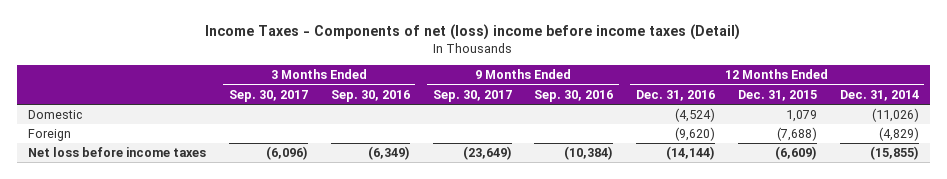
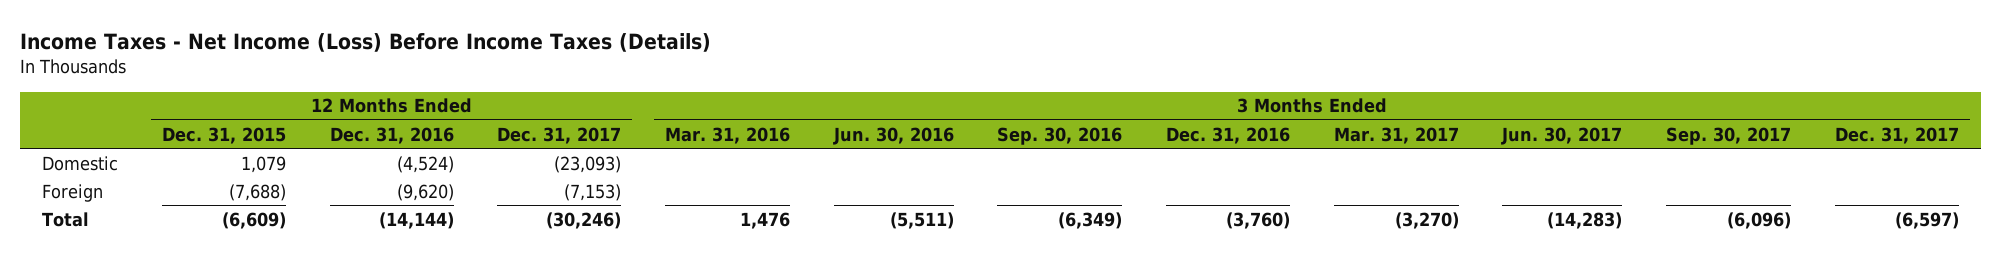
- Income Taxes - Components of net (loss) income before income taxes (Detail)
+ Income Taxes - Net Income (Loss) Before Income Taxes (Details)
- | 3 Months Ended Sep. 30, 2017 | 3 Months Ended Sep. 30, 2016 | 9 Months Ended Sep. 30, 2017 | 9 Months Ended Sep. 30, 2016 | 12 Months Ended Dec. 31, 2016 | 12 Months Ended Dec. 31, 2015 | 12 Months Ended Dec. 31, 2014
+ | 12 Months Ended Dec. 31, 2015 | 12 Months Ended Dec. 31, 2016 | 12 Months Ended Dec. 31, 2017 | 3 Months Ended Mar. 31, 2016 | 3 Months Ended Jun. 30, 2016 | 3 Months Ended Sep. 30, 2016 | 3 Months Ended Dec. 31, 2016 | 3 Months Ended Mar. 31, 2017 | 3 Months Ended Jun. 30, 2017 | 3 Months Ended Sep. 30, 2017 | 3 Months Ended Dec. 31, 2017
- Net loss before income taxes | (6,096) | (6,349) | (23,649) | (10,384) | (14,144) | (6,609) | (15,855)
+ Total | (6,609) | (14,144) | (30,246) | 1,476 | (5,511) | (6,349) | (3,760) | (3,270) | (14,283) | (6,096) | (6,597)

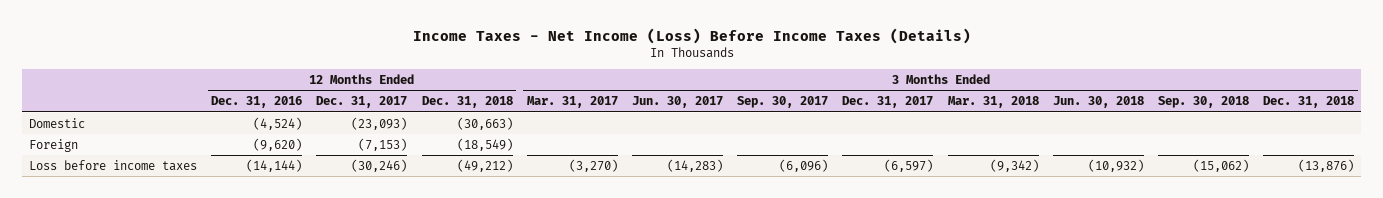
- | 12 Months Ended Dec. 31, 2015 | 12 Months Ended Dec. 31, 2016 | 12 Months Ended Dec. 31, 2017 | 3 Months Ended Mar. 31, 2016 | 3 Months Ended Jun. 30, 2016 | 3 Months Ended Sep. 30, 2016 | 3 Months Ended Dec. 31, 2016 | 3 Months Ended Mar. 31, 2017 | 3 Months Ended Jun. 30, 2017 | 3 Months Ended Sep. 30, 2017 | 3 Months Ended Dec. 31, 2017
+ | 12 Months Ended Dec. 31, 2016 | 12 Months Ended Dec. 31, 2017 | 12 Months Ended Dec. 31, 2018 | 3 Months Ended Mar. 31, 2017 | 3 Months Ended Jun. 30, 2017 | 3 Months Ended Sep. 30, 2017 | 3 Months Ended Dec. 31, 2017 | 3 Months Ended Mar. 31, 2018 | 3 Months Ended Jun. 30, 2018 | 3 Months Ended Sep. 30, 2018 | 3 Months Ended Dec. 31, 2018
- Total | (6,609) | (14,144) | (30,246) | 1,476 | (5,511) | (6,349) | (3,760) | (3,270) | (14,283) | (6,096) | (6,597)
+ Loss before income taxes | (14,144) | (30,246) | (49,212) | (3,270) | (14,283) | (6,096) | (6,597) | (9,342) | (10,932) | (15,062) | (13,876)

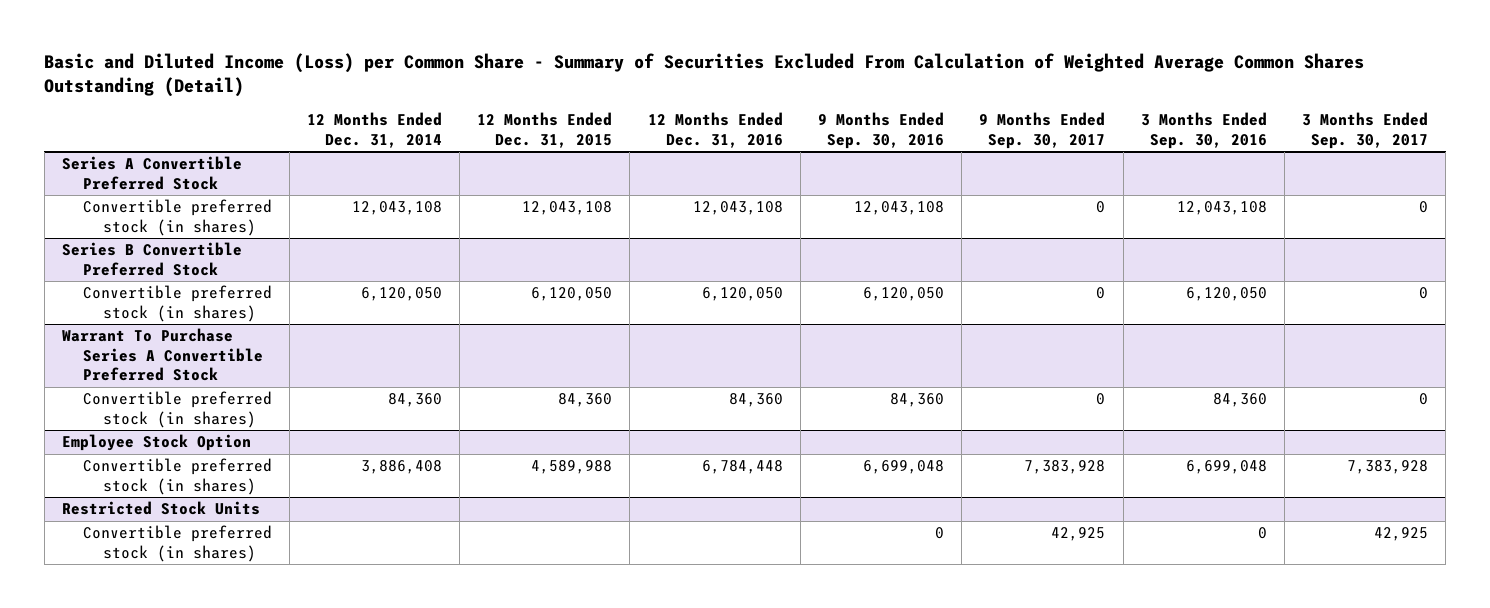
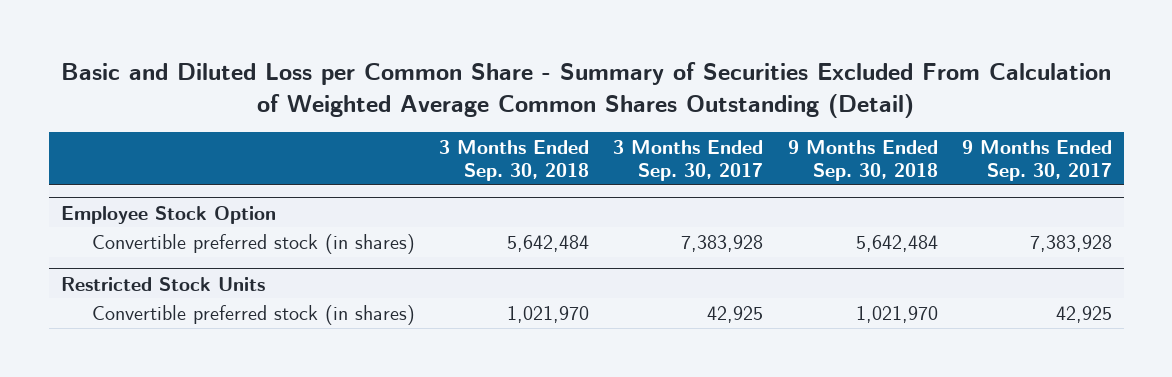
- Basic and Diluted Income (Loss) per Common Share - Summary of Securities Excluded From Calculation of Weighted Average Common Shares Outstanding (Detail)
+ Basic and Diluted Loss per Common Share - Summary of Securities Excluded From Calculation of Weighted Average Common Shares Outstanding (Detail)
- | 12 Months Ended Dec. 31, 2014 | 12 Months Ended Dec. 31, 2015 | 12 Months Ended Dec. 31, 2016 | 9 Months Ended Sep. 30, 2016 | 9 Months Ended Sep. 30, 2017 | 3 Months Ended Sep. 30, 2016 | 3 Months Ended Sep. 30, 2017
+ | 3 Months Ended Sep. 30, 2018 | 3 Months Ended Sep. 30, 2017 | 9 Months Ended Sep. 30, 2018 | 9 Months Ended Sep. 30, 2017
- Series A Convertible Preferred Stock
- Convertible preferred stock (in shares) | 12,043,108 | 12,043,108 | 12,043,108 | 12,043,108 | 0 | 12,043,108 | 0
- Series B Convertible Preferred Stock
- Convertible preferred stock (in shares) | 6,120,050 | 6,120,050 | 6,120,050 | 6,120,050 | 0 | 6,120,050 | 0
- Warrant To Purchase Series A Convertible Preferred Stock
- Convertible preferred stock (in shares) | 84,360 | 84,360 | 84,360 | 84,360 | 0 | 84,360 | 0

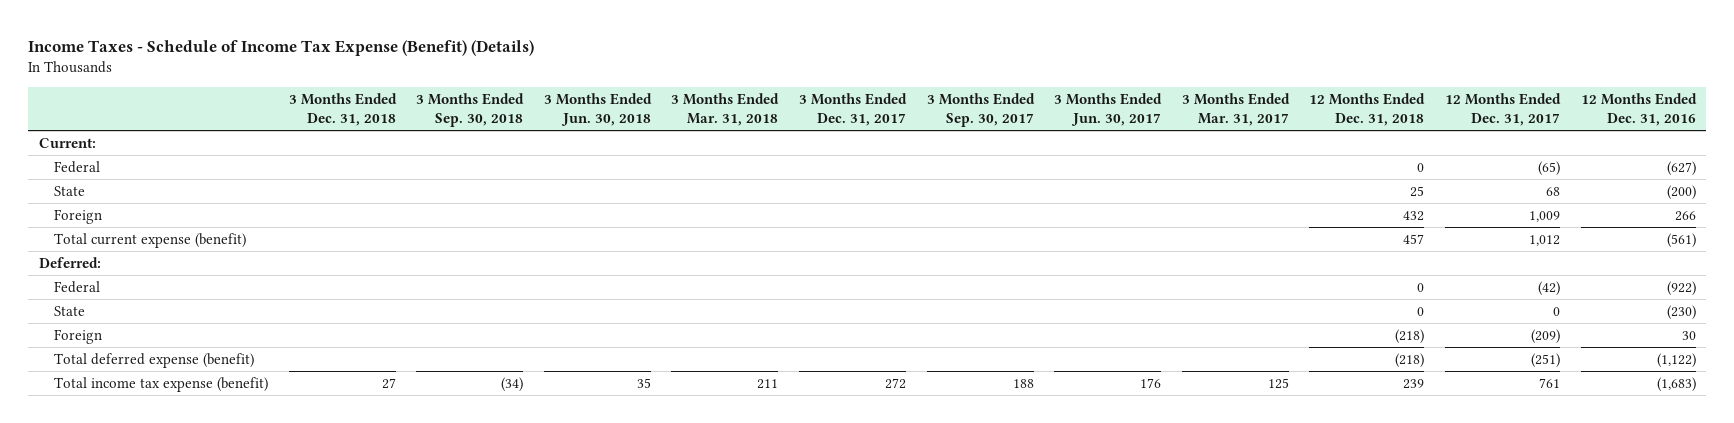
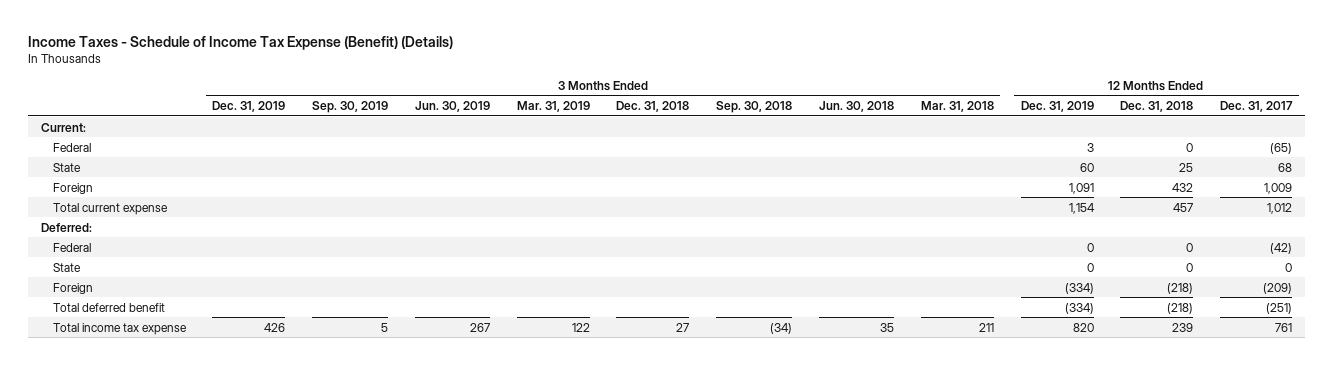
- | 3 Months Ended Dec. 31, 2018 | 3 Months Ended Sep. 30, 2018 | 3 Months Ended Jun. 30, 2018 | 3 Months Ended Mar. 31, 2018 | 3 Months Ended Dec. 31, 2017 | 3 Months Ended Sep. 30, 2017 | 3 Months Ended Jun. 30, 2017 | 3 Months Ended Mar. 31, 2017 | 12 Months Ended Dec. 31, 2018 | 12 Months Ended Dec. 31, 2017 | 12 Months Ended Dec. 31, 2016
+ | 3 Months Ended Dec. 31, 2019 | 3 Months Ended Sep. 30, 2019 | 3 Months Ended Jun. 30, 2019 | 3 Months Ended Mar. 31, 2019 | 3 Months Ended Dec. 31, 2018 | 3 Months Ended Sep. 30, 2018 | 3 Months Ended Jun. 30, 2018 | 3 Months Ended Mar. 31, 2018 | 12 Months Ended Dec. 31, 2019 | 12 Months Ended Dec. 31, 2018 | 12 Months Ended Dec. 31, 2017
- Total current expense (benefit) | | | | | | | | | 457 | 1,012 | (561)
+ Total current expense | | | | | | | | | 1,154 | 457 | 1,012
- Total deferred expense (benefit) | | | | | | | | | (218) | (251) | (1,122)
- Total income tax expense (benefit) | 27 | (34) | 35 | 211 | 272 | 188 | 176 | 125 | 239 | 761 | (1,683)
+ Total deferred benefit | | | | | | | | | (334) | (218) | (251)
+ Total income tax expense | 426 | 5 | 267 | 122 | 27 | (34) | 35 | 211 | 820 | 239 | 761

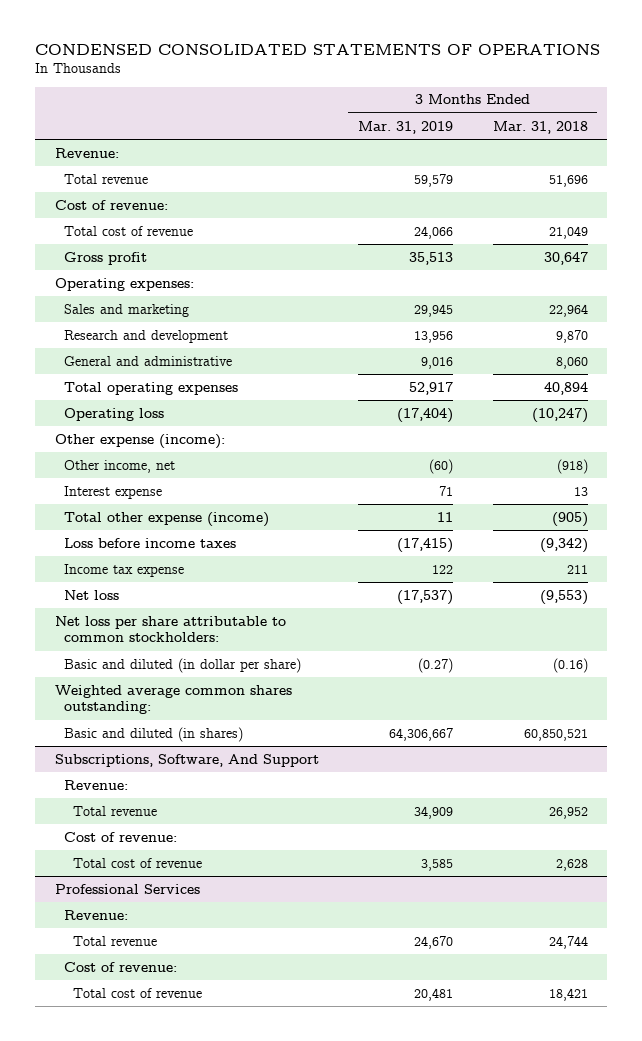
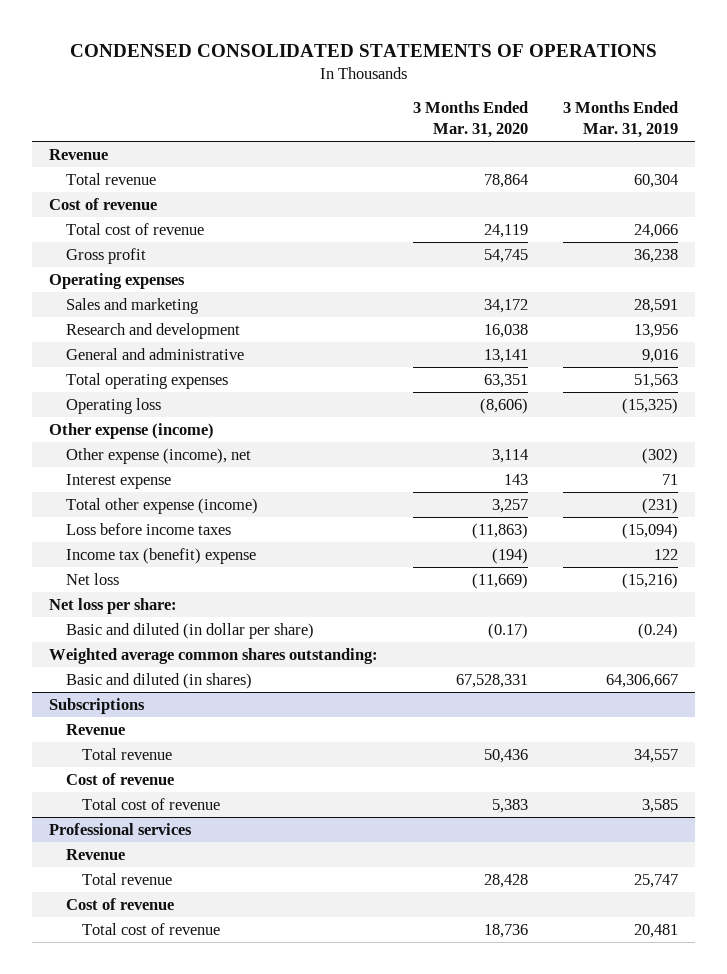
- | 3 Months Ended Mar. 31, 2019 | 3 Months Ended Mar. 31, 2018
+ | 3 Months Ended Mar. 31, 2020 | 3 Months Ended Mar. 31, 2019
- Revenue:
- Total revenue | 59,579 | 51,696
- Cost of revenue:
+ Revenue
+ Total revenue | 78,864 | 60,304
+ Cost of revenue
- Gross profit | 35,513 | 30,647
- Operating expenses:
- Sales and marketing | 29,945 | 22,964
+ Gross profit | 54,745 | 36,238
+ Operating expenses
+ Sales and marketing | 34,172 | 28,591
- Total operating expenses | 52,917 | 40,894
- Operating loss | (17,404) | (10,247)
- Other expense (income):
- Other income, net | (60) | (918)
+ Total operating expenses | 63,351 | 51,563
+ Operating loss | (8,606) | (15,325)
+ Other expense (income)
+ Other expense (income), net | 3,114 | (302)
- Total other expense (income) | 11 | (905)
- Loss before income taxes | (17,415) | (9,342)
- Income tax expense | 122 | 211
- Net loss | (17,537) | (9,553)
- Net loss per share attributable to common stockholders:
- Basic and diluted (in dollar per share) | (0.27) | (0.16)
+ Total other expense (income) | 3,257 | (231)
+ Loss before income taxes | (11,863) | (15,094)
+ Income tax (benefit) expense | (194) | 122
+ Net loss | (11,669) | (15,216)
+ Net loss per share:
+ Basic and diluted (in dollar per share) | (0.17) | (0.24)
- Subscriptions, Software, And Support
- Revenue:
- Total revenue | 34,909 | 26,952
- Cost of revenue:
+ Subscriptions
+ Revenue
+ Total revenue | 50,436 | 34,557
+ Cost of revenue
- Professional Services
- Revenue:
- Total revenue | 24,670 | 24,744
- Cost of revenue:
+ Professional services
+ Revenue
+ Total revenue | 28,428 | 25,747
+ Cost of revenue

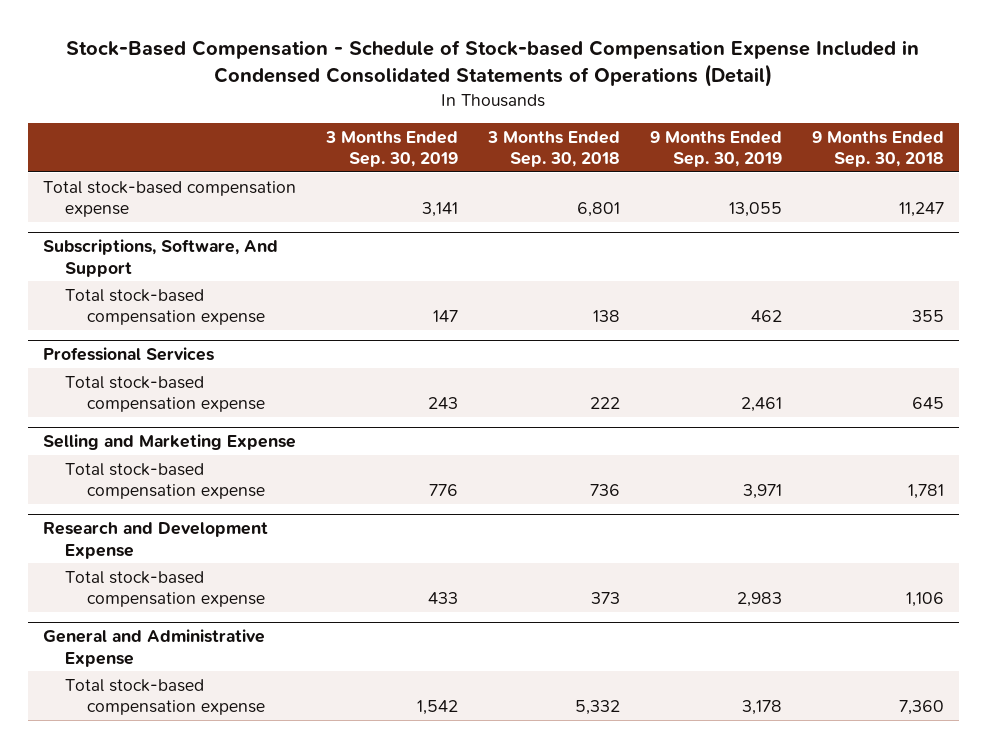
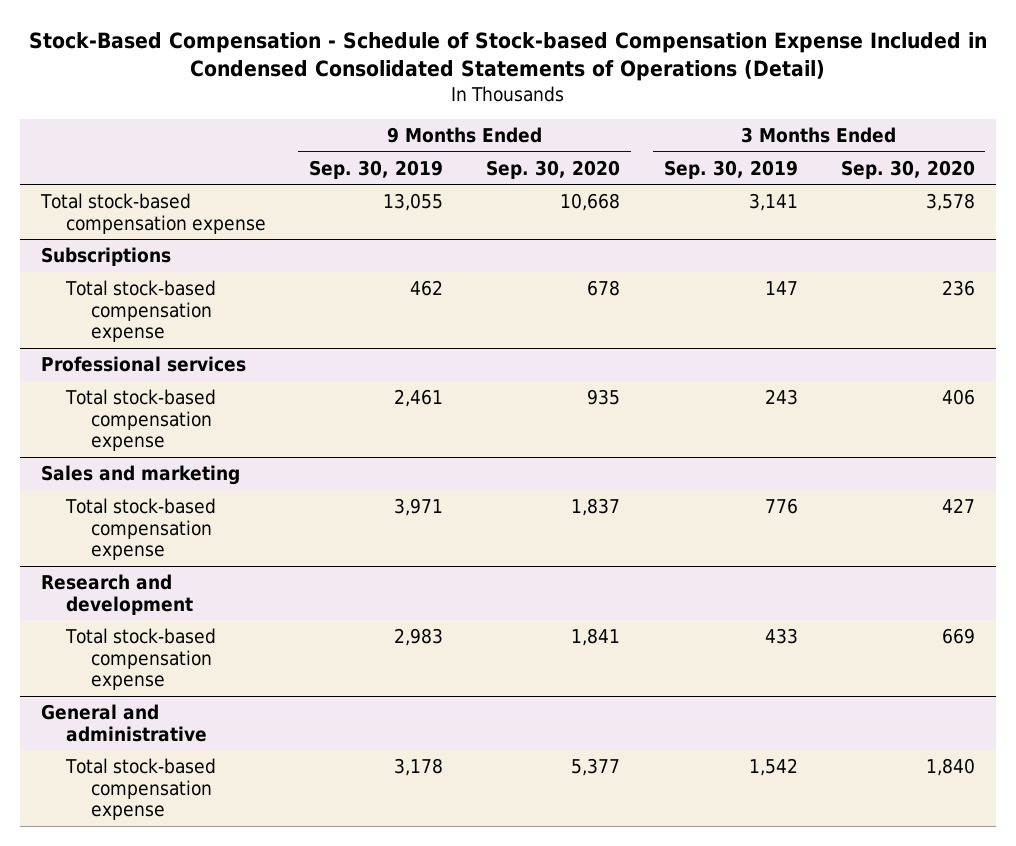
- | 3 Months Ended Sep. 30, 2019 | 3 Months Ended Sep. 30, 2018 | 9 Months Ended Sep. 30, 2019 | 9 Months Ended Sep. 30, 2018
+ | 9 Months Ended Sep. 30, 2019 | 9 Months Ended Sep. 30, 2020 | 3 Months Ended Sep. 30, 2019 | 3 Months Ended Sep. 30, 2020
- Subscriptions, Software, And Support
+ Subscriptions
- Professional Services
+ Professional services
- Selling and Marketing Expense
+ Sales and marketing
- Research and Development Expense
+ Research and development
- General and Administrative Expense
+ General and administrative

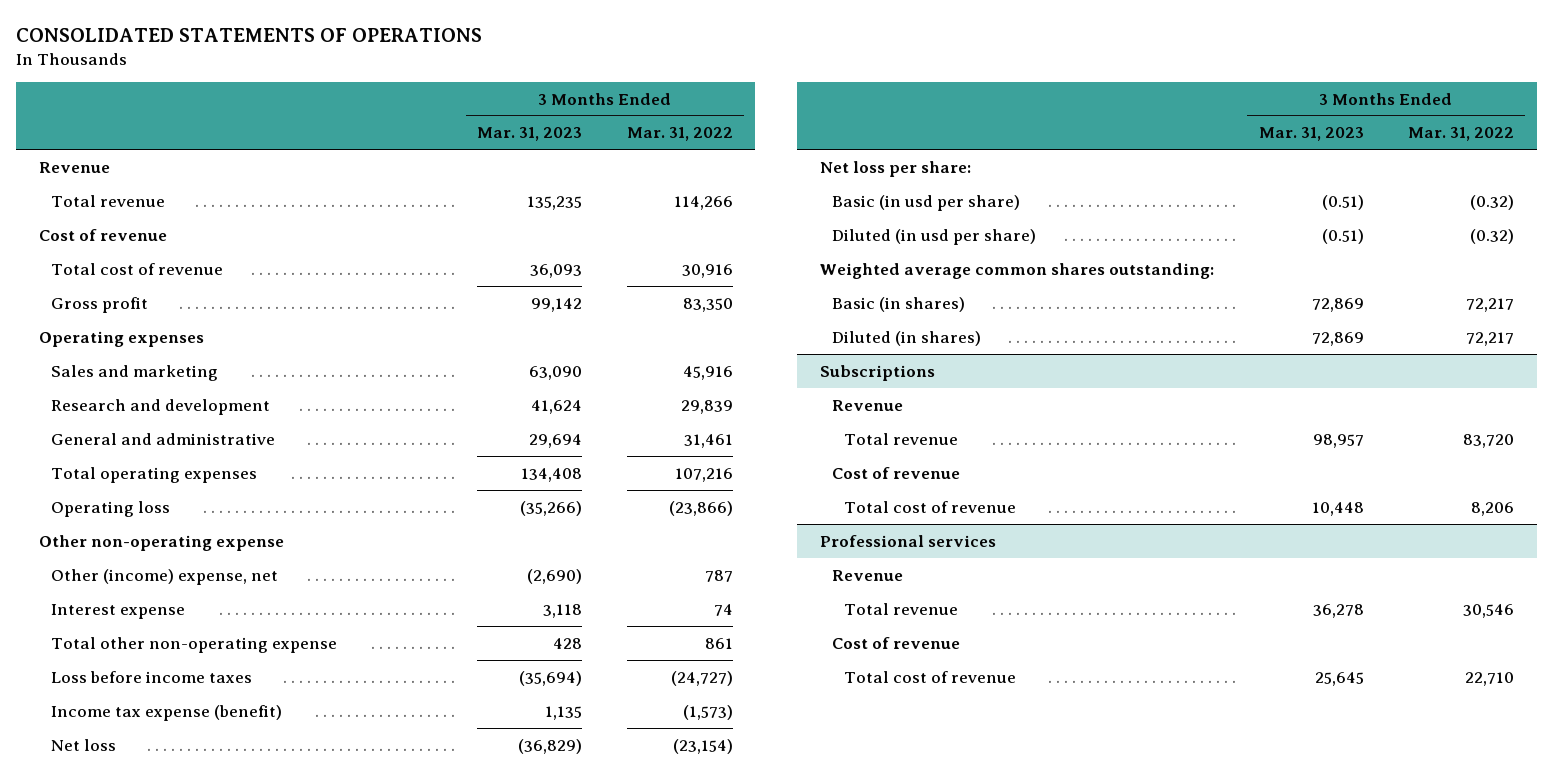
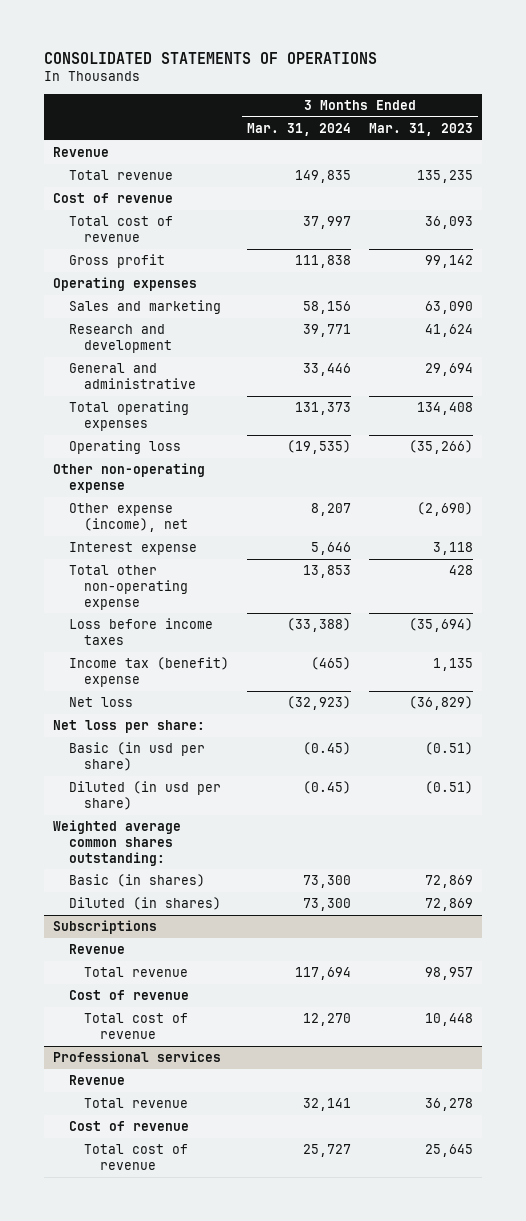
- | 3 Months Ended Mar. 31, 2023 | 3 Months Ended Mar. 31, 2022
+ | 3 Months Ended Mar. 31, 2024 | 3 Months Ended Mar. 31, 2023
- Other (income) expense, net | (2,690) | 787
+ Other expense (income), net | 8,207 | (2,690)
- Income tax expense (benefit) | 1,135 | (1,573)
+ Income tax (benefit) expense | (465) | 1,135

